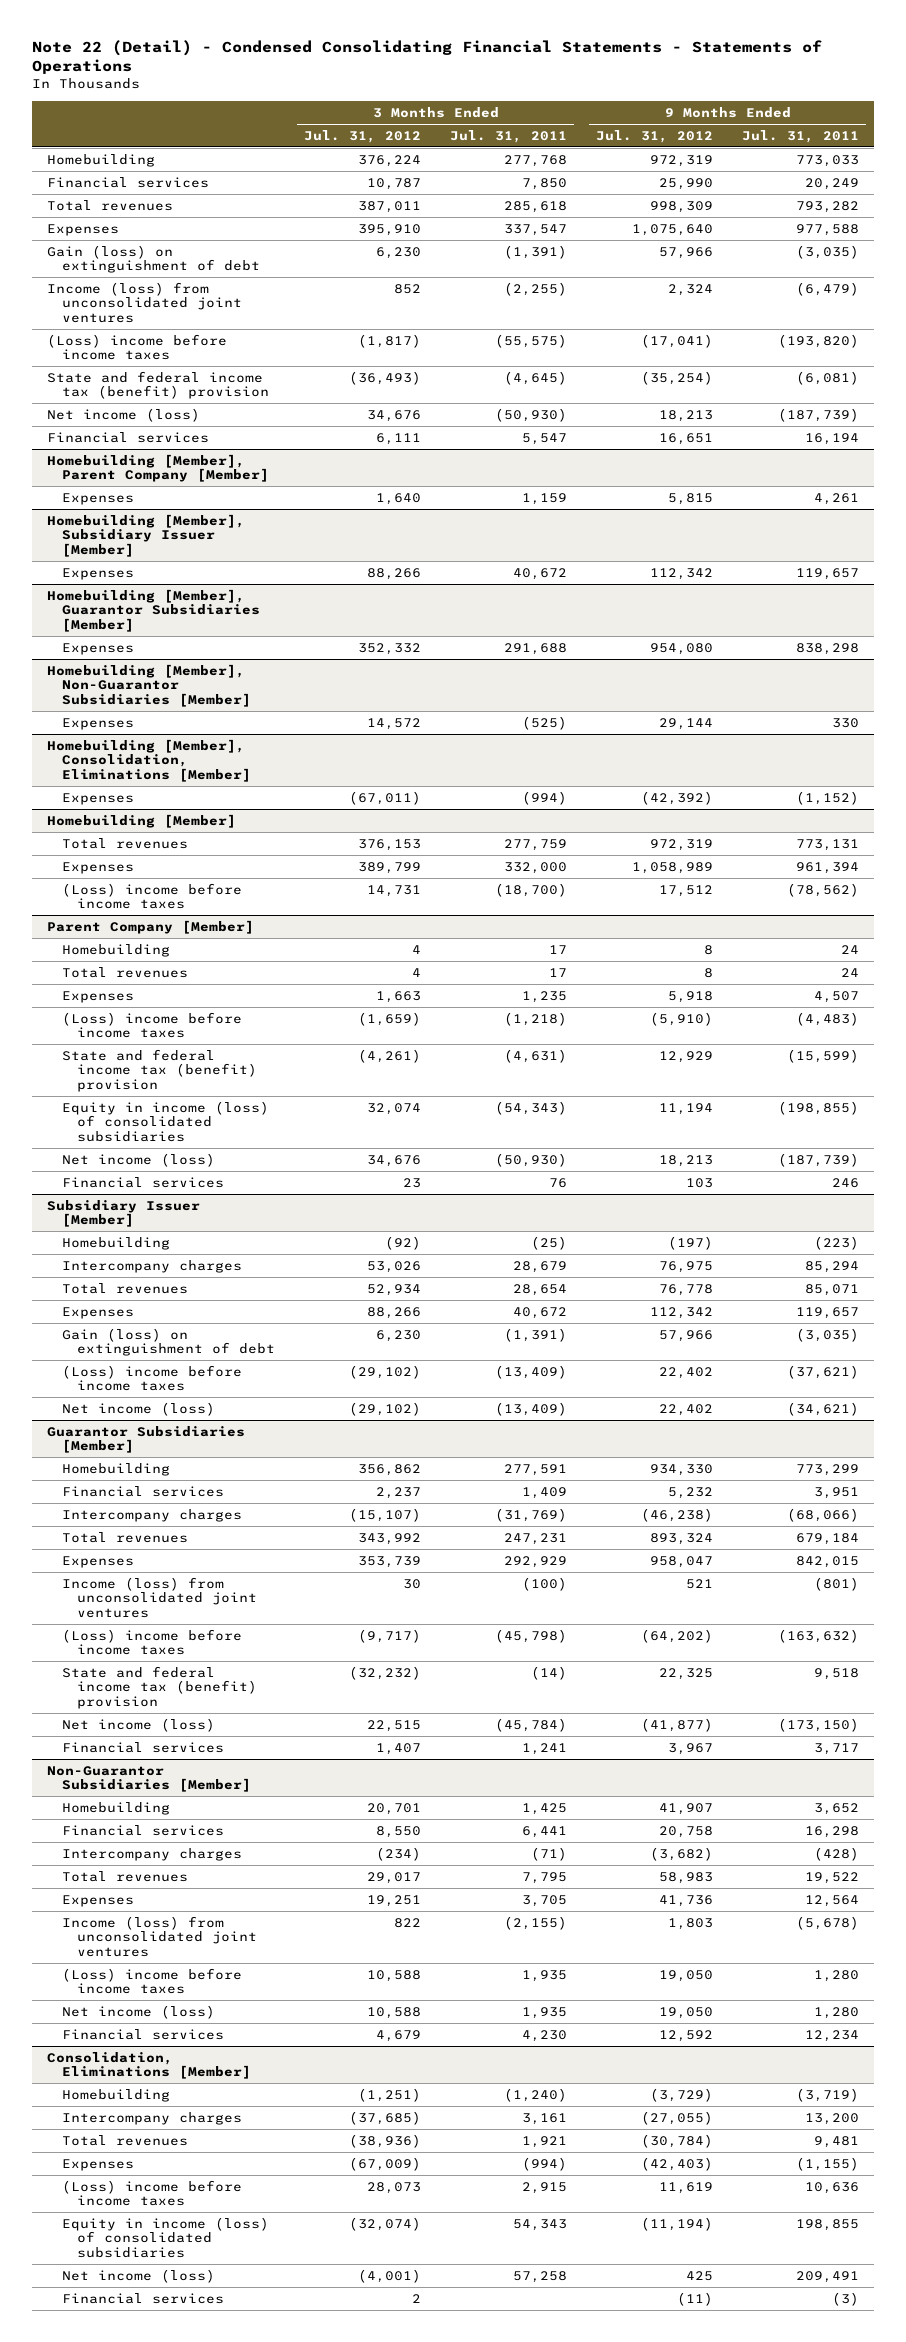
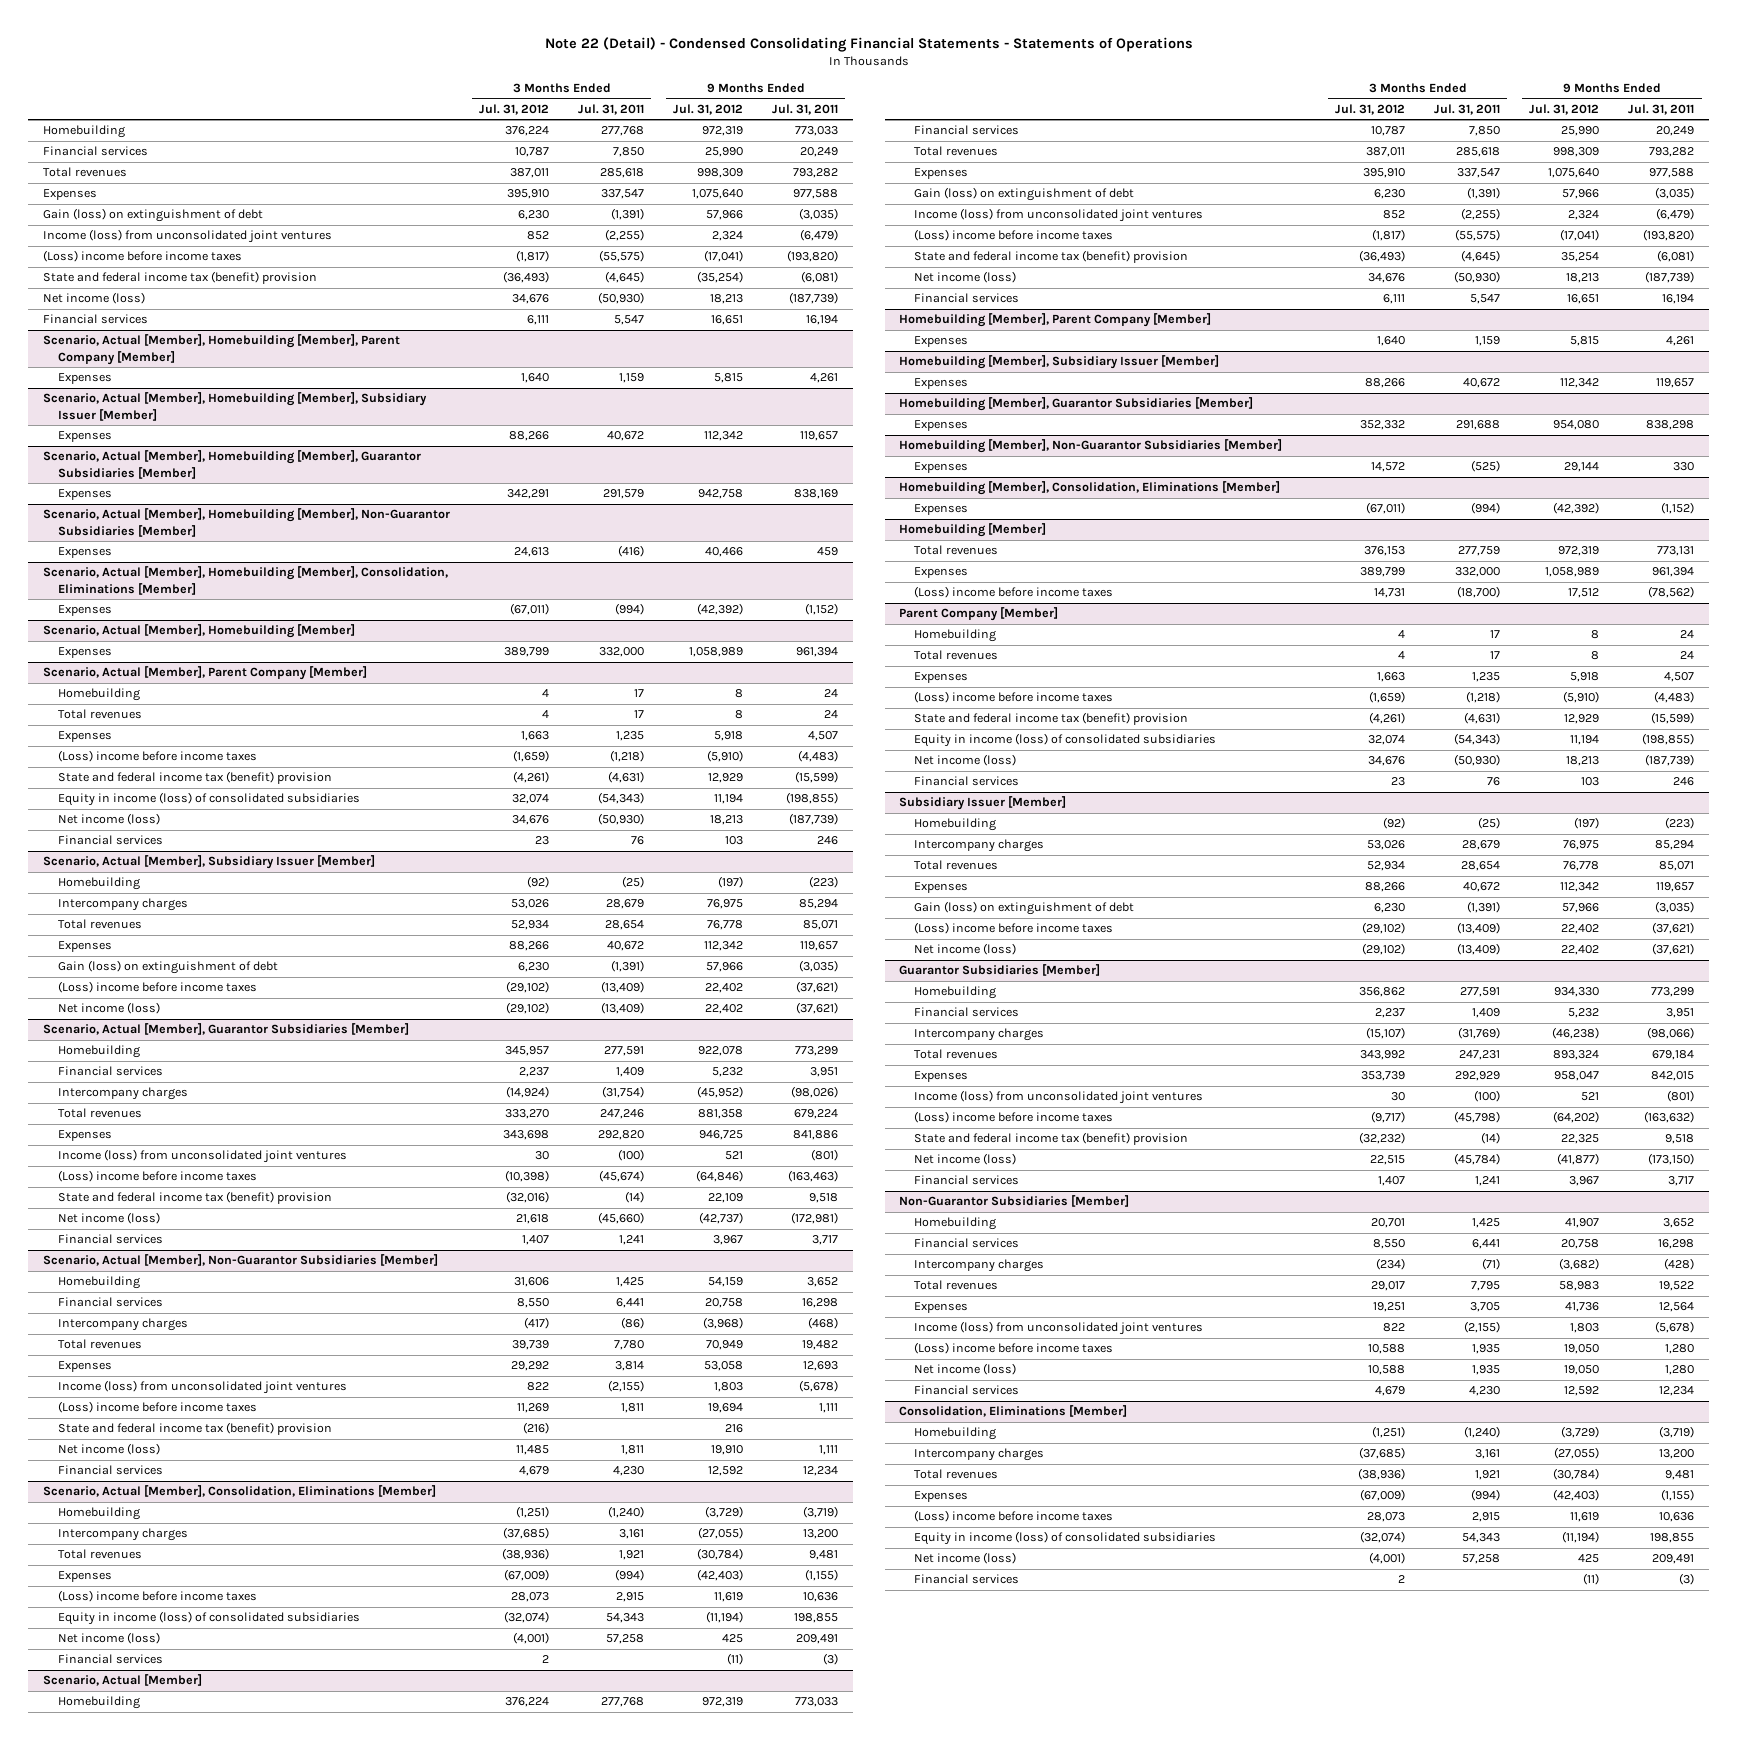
+ Scenario, Actual [Member], Homebuilding [Member], Parent Company [Member]
+ Expenses | 1,640 | 1,159 | 5,815 | 4,261
+ Scenario, Actual [Member], Homebuilding [Member], Subsidiary Issuer [Member]
+ Expenses | 88,266 | 40,672 | 112,342 | 119,657
+ Scenario, Actual [Member], Homebuilding [Member], Guarantor Subsidiaries [Member]
+ Expenses | 342,291 | 291,579 | 942,758 | 838,169
+ Scenario, Actual [Member], Homebuilding [Member], Non-Guarantor Subsidiaries [Member]
+ Expenses | 24,613 | (416) | 40,466 | 459
+ Scenario, Actual [Member], Homebuilding [Member], Consolidation, Eliminations [Member]
+ Expenses | (67,011) | (994) | (42,392) | (1,152)
+ Scenario, Actual [Member], Homebuilding [Member]
+ Expenses | 389,799 | 332,000 | 1,058,989 | 961,394
+ Scenario, Actual [Member], Parent Company [Member]
+ Homebuilding | 4 | 17 | 8 | 24
+ Total revenues | 4 | 17 | 8 | 24
+ Expenses | 1,663 | 1,235 | 5,918 | 4,507
+ (Loss) income before income taxes | (1,659) | (1,218) | (5,910) | (4,483)
+ State and federal income tax (benefit) provision | (4,261) | (4,631) | 12,929 | (15,599)
+ Equity in income (loss) of consolidated subsidiaries | 32,074 | (54,343) | 11,194 | (198,855)
+ Net income (loss) | 34,676 | (50,930) | 18,213 | (187,739)
+ Financial services | 23 | 76 | 103 | 246
+ Scenario, Actual [Member], Subsidiary Issuer [Member]
+ Homebuilding | (92) | (25) | (197) | (223)
+ Intercompany charges | 53,026 | 28,679 | 76,975 | 85,294
+ Total revenues | 52,934 | 28,654 | 76,778 | 85,071
+ Expenses | 88,266 | 40,672 | 112,342 | 119,657
+ Gain (loss) on extinguishment of debt | 6,230 | (1,391) | 57,966 | (3,035)
+ (Loss) income before income taxes | (29,102) | (13,409) | 22,402 | (37,621)
+ Net income (loss) | (29,102) | (13,409) | 22,402 | (37,621)
+ Scenario, Actual [Member], Guarantor Subsidiaries [Member]
+ Homebuilding | 345,957 | 277,591 | 922,078 | 773,299
+ Financial services | 2,237 | 1,409 | 5,232 | 3,951
+ Intercompany charges | (14,924) | (31,754) | (45,952) | (98,026)
+ Total revenues | 333,270 | 247,246 | 881,358 | 679,224
+ Expenses | 343,698 | 292,820 | 946,725 | 841,886
+ Income (loss) from unconsolidated joint ventures | 30 | (100) | 521 | (801)
+ (Loss) income before income taxes | (10,398) | (45,674) | (64,846) | (163,463)
+ State and federal income tax (benefit) provision | (32,016) | (14) | 22,109 | 9,518
+ Net income (loss) | 21,618 | (45,660) | (42,737) | (172,981)
+ Financial services | 1,407 | 1,241 | 3,967 | 3,717
+ Scenario, Actual [Member], Non-Guarantor Subsidiaries [Member]
+ Homebuilding | 31,606 | 1,425 | 54,159 | 3,652
+ Financial services | 8,550 | 6,441 | 20,758 | 16,298
+ Intercompany charges | (417) | (86) | (3,968) | (468)
+ Total revenues | 39,739 | 7,780 | 70,949 | 19,482
+ Expenses | 29,292 | 3,814 | 53,058 | 12,693
+ Income (loss) from unconsolidated joint ventures | 822 | (2,155) | 1,803 | (5,678)
+ (Loss) income before income taxes | 11,269 | 1,811 | 19,694 | 1,111
+ State and federal income tax (benefit) provision | (216) | | 216 |
+ Net income (loss) | 11,485 | 1,811 | 19,910 | 1,111
+ Financial services | 4,679 | 4,230 | 12,592 | 12,234
+ Scenario, Actual [Member], Consolidation, Eliminations [Member]
+ Homebuilding | (1,251) | (1,240) | (3,729) | (3,719)
+ Intercompany charges | (37,685) | 3,161 | (27,055) | 13,200
+ Total revenues | (38,936) | 1,921 | (30,784) | 9,481
+ Expenses | (67,009) | (994) | (42,403) | (1,155)
+ (Loss) income before income taxes | 28,073 | 2,915 | 11,619 | 10,636
+ Equity in income (loss) of consolidated subsidiaries | (32,074) | 54,343 | (11,194) | 198,855
+ Net income (loss) | (4,001) | 57,258 | 425 | 209,491
+ Financial services | 2 | | (11) | (3)
+ Scenario, Actual [Member]
+ Homebuilding | 376,224 | 277,768 | 972,319 | 773,033
+ Financial services | 10,787 | 7,850 | 25,990 | 20,249
+ Total revenues | 387,011 | 285,618 | 998,309 | 793,282
+ Expenses | 395,910 | 337,547 | 1,075,640 | 977,588
+ Gain (loss) on extinguishment of debt | 6,230 | (1,391) | 57,966 | (3,035)
+ Income (loss) from unconsolidated joint ventures | 852 | (2,255) | 2,324 | (6,479)
+ (Loss) income before income taxes | (1,817) | (55,575) | (17,041) | (193,820)
+ State and federal income tax (benefit) provision | (36,493) | (4,645) | 35,254 | (6,081)
+ Net income (loss) | 34,676 | (50,930) | 18,213 | (187,739)
+ Financial services | 6,111 | 5,547 | 16,651 | 16,194
@ Subsidiary Issuer [Member]
- Net income (loss) | (29,102) | (13,409) | 22,402 | (34,621)
+ Net income (loss) | (29,102) | (13,409) | 22,402 | (37,621)
@ Guarantor Subsidiaries [Member]
- Intercompany charges | (15,107) | (31,769) | (46,238) | (68,066)
+ Intercompany charges | (15,107) | (31,769) | (46,238) | (98,066)

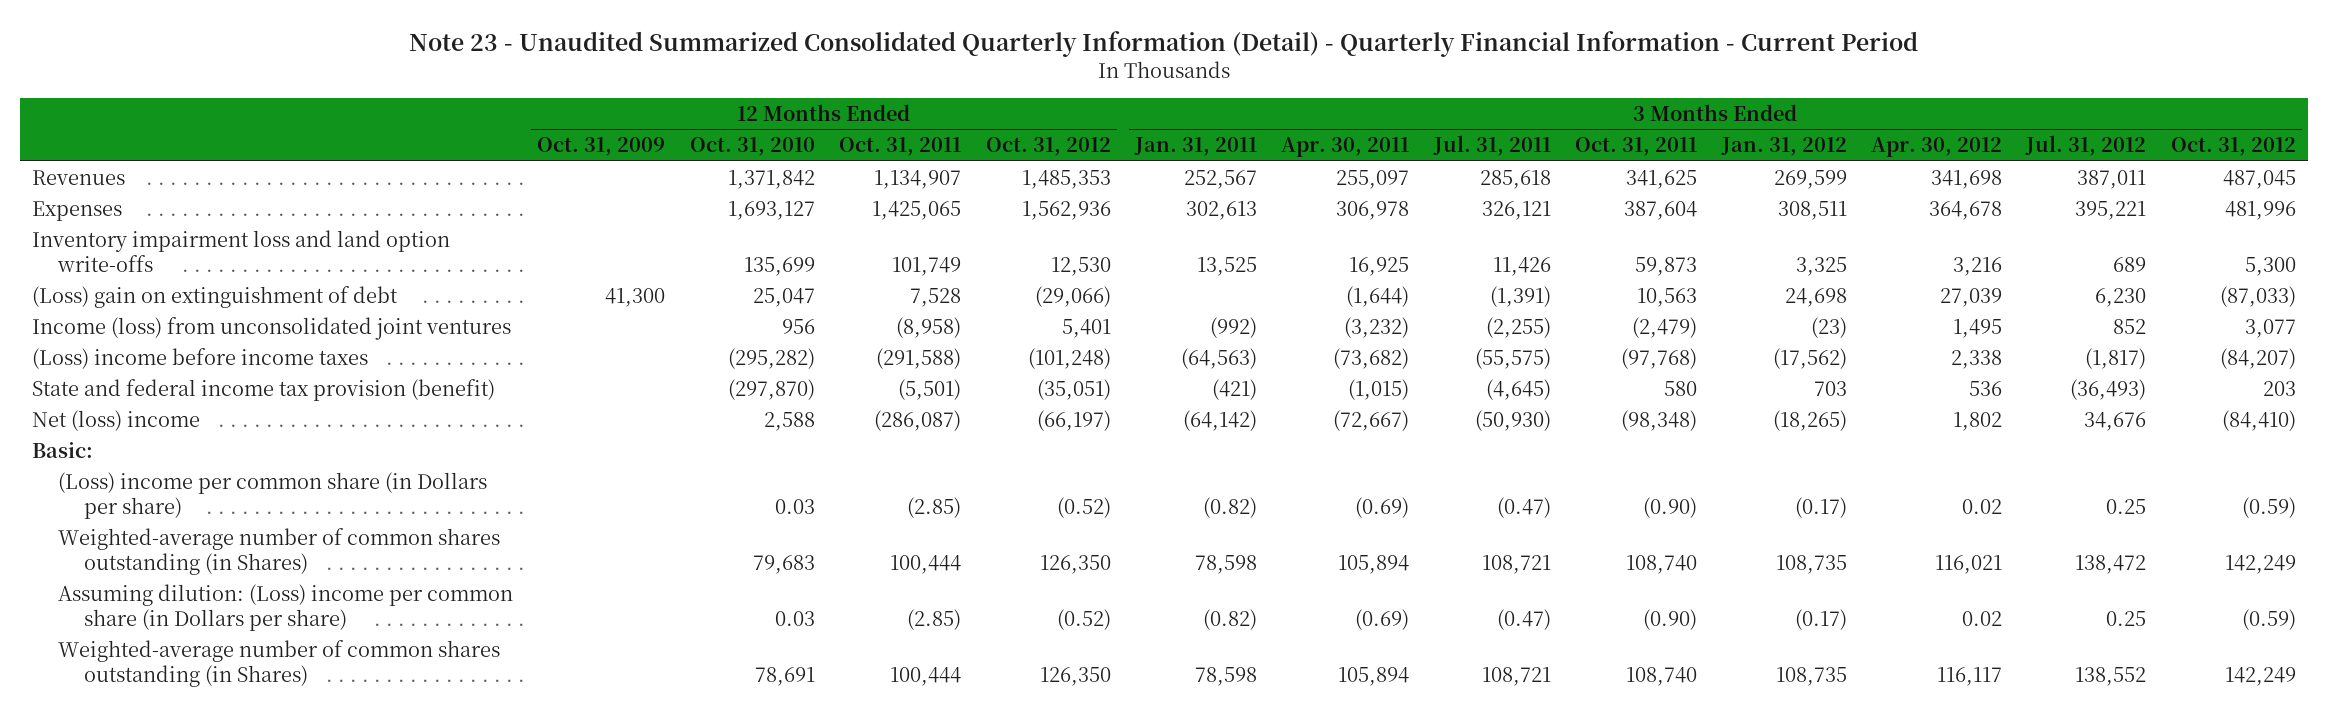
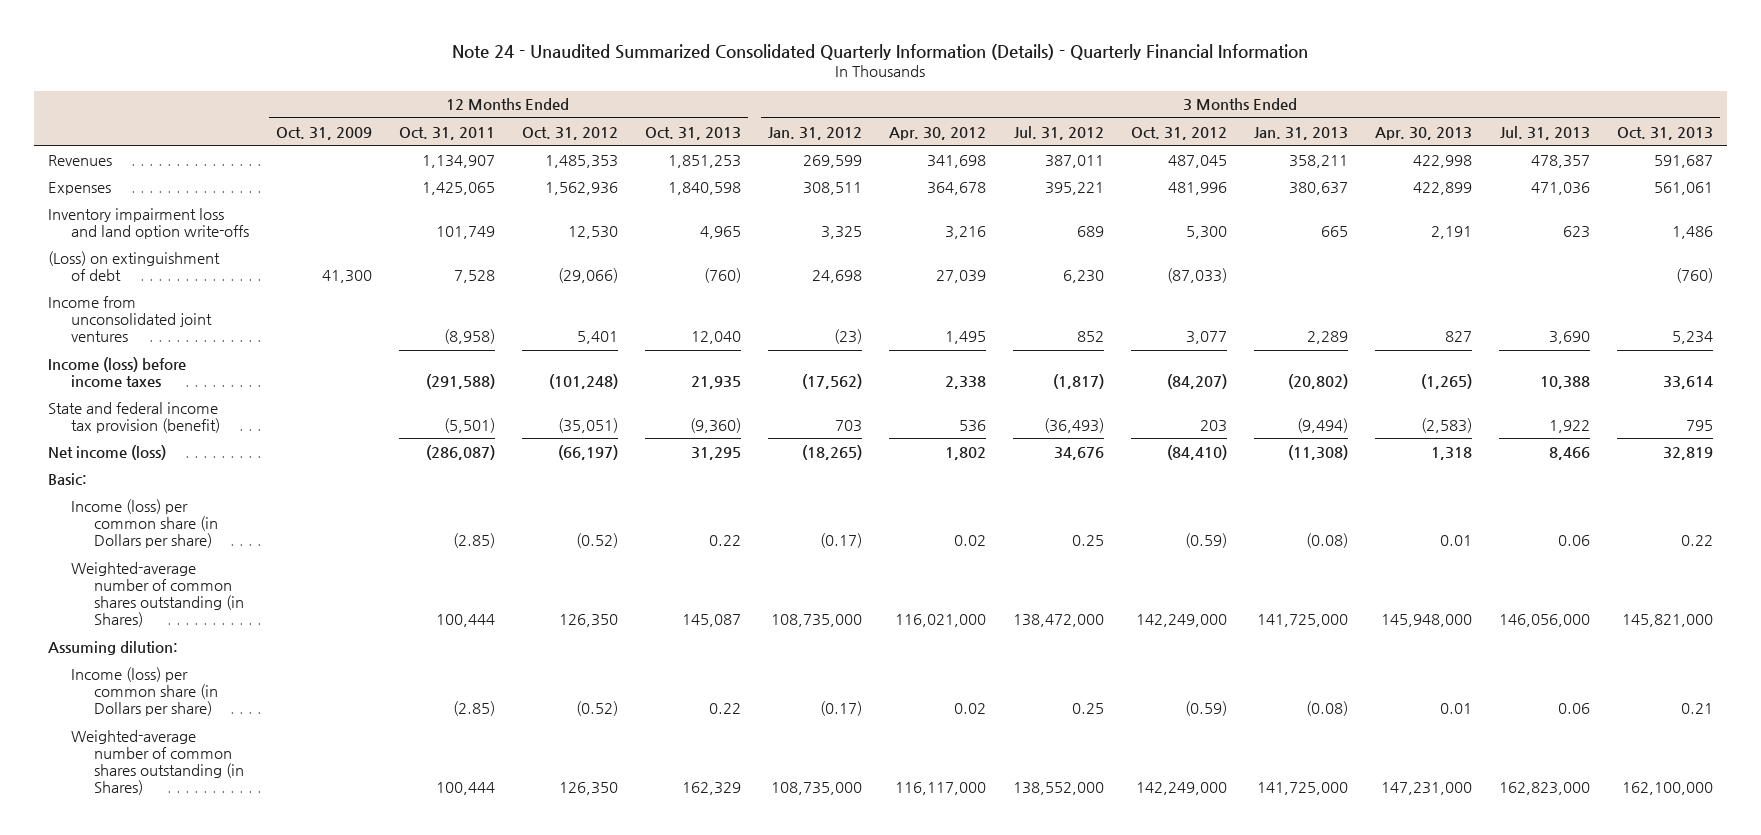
- Note 23 - Unaudited Summarized Consolidated Quarterly Information (Detail) - Quarterly Financial Information - Current Period
+ Note 24 - Unaudited Summarized Consolidated Quarterly Information (Details) - Quarterly Financial Information
- | 12 Months Ended Oct. 31, 2009 | 12 Months Ended Oct. 31, 2010 | 12 Months Ended Oct. 31, 2011 | 12 Months Ended Oct. 31, 2012 | 3 Months Ended Jan. 31, 2011 | 3 Months Ended Apr. 30, 2011 | 3 Months Ended Jul. 31, 2011 | 3 Months Ended Oct. 31, 2011 | 3 Months Ended Jan. 31, 2012 | 3 Months Ended Apr. 30, 2012 | 3 Months Ended Jul. 31, 2012 | 3 Months Ended Oct. 31, 2012
+ | 12 Months Ended Oct. 31, 2009 | 12 Months Ended Oct. 31, 2011 | 12 Months Ended Oct. 31, 2012 | 12 Months Ended Oct. 31, 2013 | 3 Months Ended Jan. 31, 2012 | 3 Months Ended Apr. 30, 2012 | 3 Months Ended Jul. 31, 2012 | 3 Months Ended Oct. 31, 2012 | 3 Months Ended Jan. 31, 2013 | 3 Months Ended Apr. 30, 2013 | 3 Months Ended Jul. 31, 2013 | 3 Months Ended Oct. 31, 2013
- (Loss) gain on extinguishment of debt | 41,300 | 25,047 | 7,528 | (29,066) | | (1,644) | (1,391) | 10,563 | 24,698 | 27,039 | 6,230 | (87,033)
- Income (loss) from unconsolidated joint ventures | | 956 | (8,958) | 5,401 | (992) | (3,232) | (2,255) | (2,479) | (23) | 1,495 | 852 | 3,077
- (Loss) income before income taxes | | (295,282) | (291,588) | (101,248) | (64,563) | (73,682) | (55,575) | (97,768) | (17,562) | 2,338 | (1,817) | (84,207)
+ (Loss) on extinguishment of debt | 41,300 | 7,528 | (29,066) | (760) | 24,698 | 27,039 | 6,230 | (87,033) | | | | (760)
+ Income from unconsolidated joint ventures | | (8,958) | 5,401 | 12,040 | (23) | 1,495 | 852 | 3,077 | 2,289 | 827 | 3,690 | 5,234
+ Income (loss) before income taxes | | (291,588) | (101,248) | 21,935 | (17,562) | 2,338 | (1,817) | (84,207) | (20,802) | (1,265) | 10,388 | 33,614
- Net (loss) income | | 2,588 | (286,087) | (66,197) | (64,142) | (72,667) | (50,930) | (98,348) | (18,265) | 1,802 | 34,676 | (84,410)
+ Net income (loss) | | (286,087) | (66,197) | 31,295 | (18,265) | 1,802 | 34,676 | (84,410) | (11,308) | 1,318 | 8,466 | 32,819
- (Loss) income per common share (in Dollars per share) | | 0.03 | (2.85) | (0.52) | (0.82) | (0.69) | (0.47) | (0.90) | (0.17) | 0.02 | 0.25 | (0.59)
- Weighted-average number of common shares outstanding (in Shares) | | 79,683 | 100,444 | 126,350 | 78,598 | 105,894 | 108,721 | 108,740 | 108,735 | 116,021 | 138,472 | 142,249
- Assuming dilution: (Loss) income per common share (in Dollars per share) | | 0.03 | (2.85) | (0.52) | (0.82) | (0.69) | (0.47) | (0.90) | (0.17) | 0.02 | 0.25 | (0.59)
- Weighted-average number of common shares outstanding (in Shares) | | 78,691 | 100,444 | 126,350 | 78,598 | 105,894 | 108,721 | 108,740 | 108,735 | 116,117 | 138,552 | 142,249
+ Income (loss) per common share (in Dollars per share) | | (2.85) | (0.52) | 0.22 | (0.17) | 0.02 | 0.25 | (0.59) | (0.08) | 0.01 | 0.06 | 0.22
+ Weighted-average number of common shares outstanding (in Shares) | | 100,444 | 126,350 | 145,087 | 108,735,000 | 116,021,000 | 138,472,000 | 142,249,000 | 141,725,000 | 145,948,000 | 146,056,000 | 145,821,000
+ Assuming dilution:
+ Income (loss) per common share (in Dollars per share) | | (2.85) | (0.52) | 0.22 | (0.17) | 0.02 | 0.25 | (0.59) | (0.08) | 0.01 | 0.06 | 0.21
+ Weighted-average number of common shares outstanding (in Shares) | | 100,444 | 126,350 | 162,329 | 108,735,000 | 116,117,000 | 138,552,000 | 142,249,000 | 141,725,000 | 147,231,000 | 162,823,000 | 162,100,000

